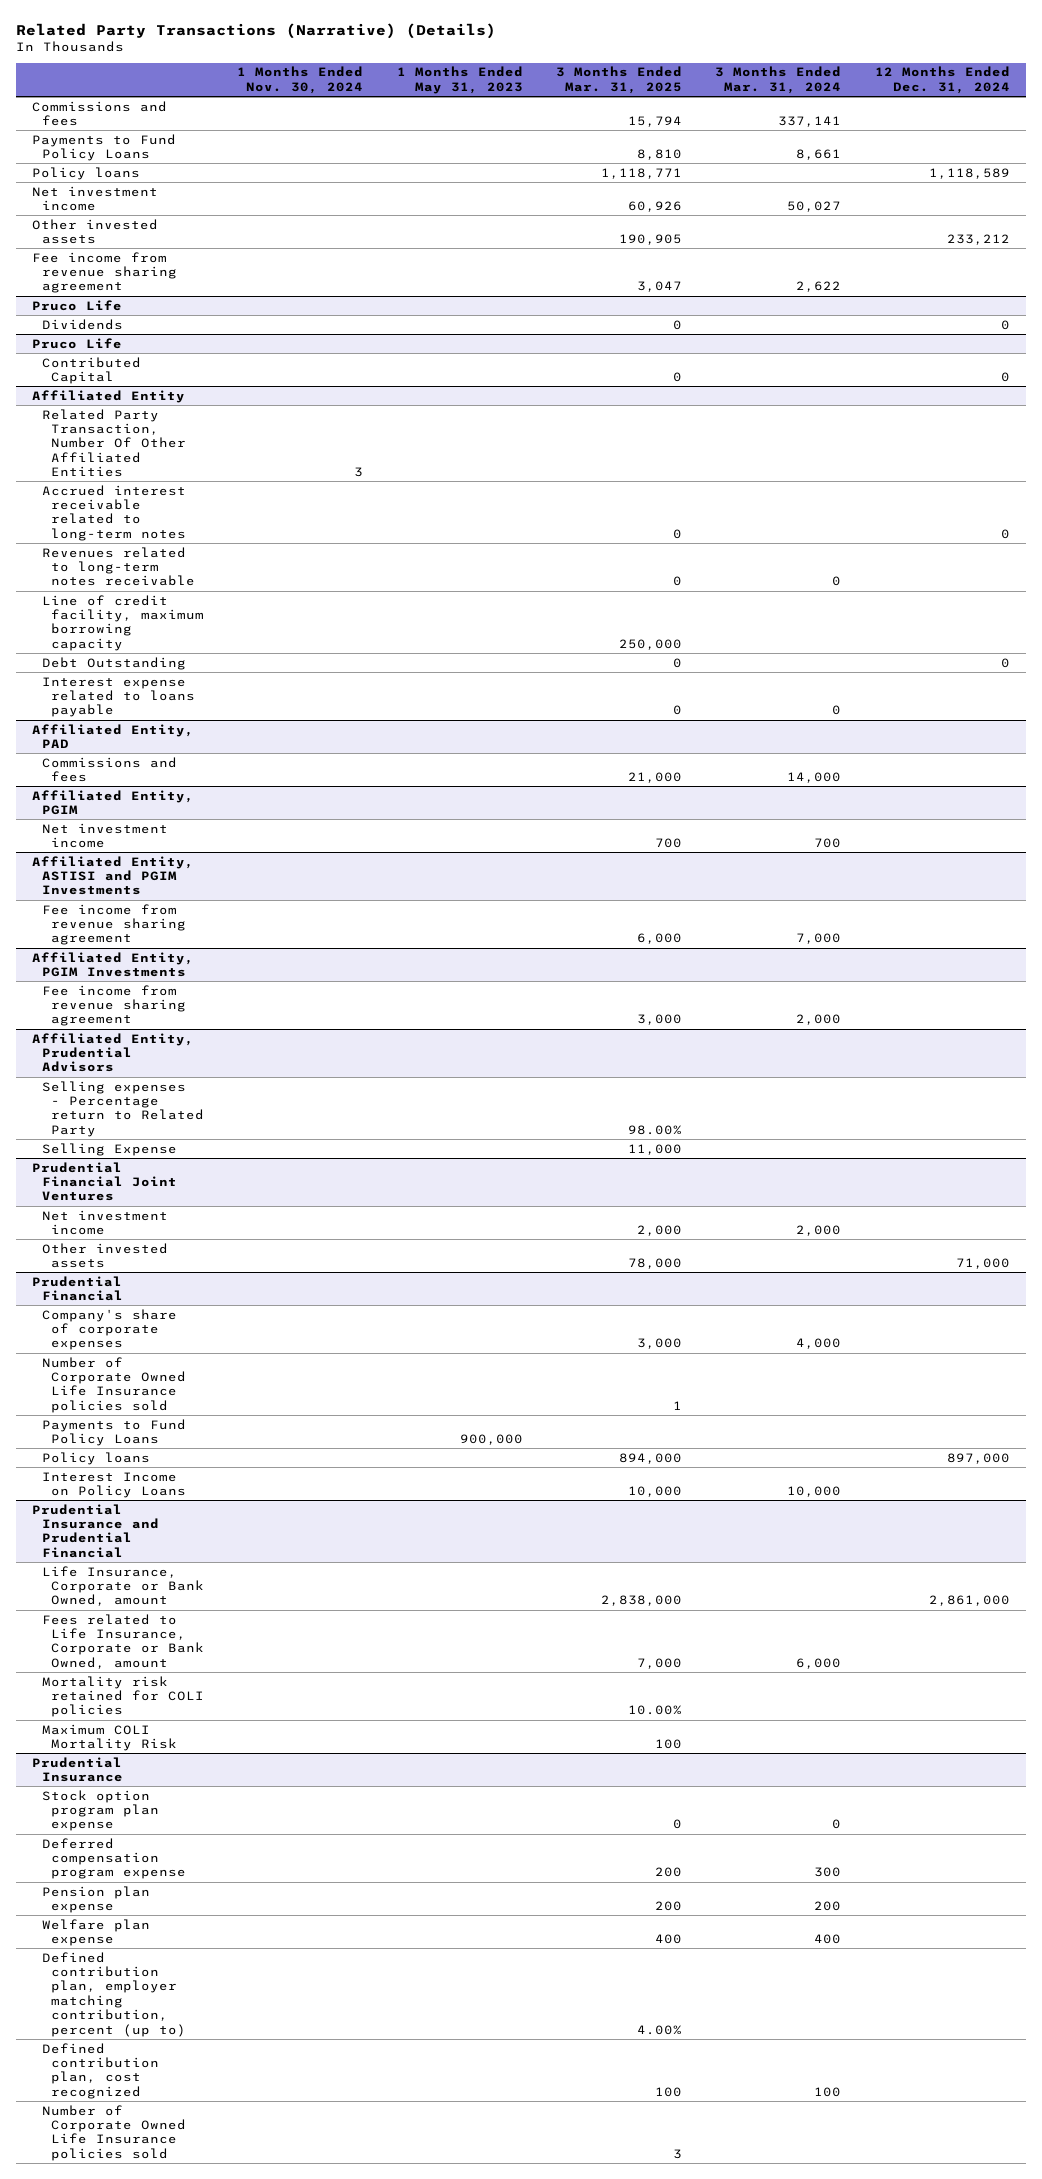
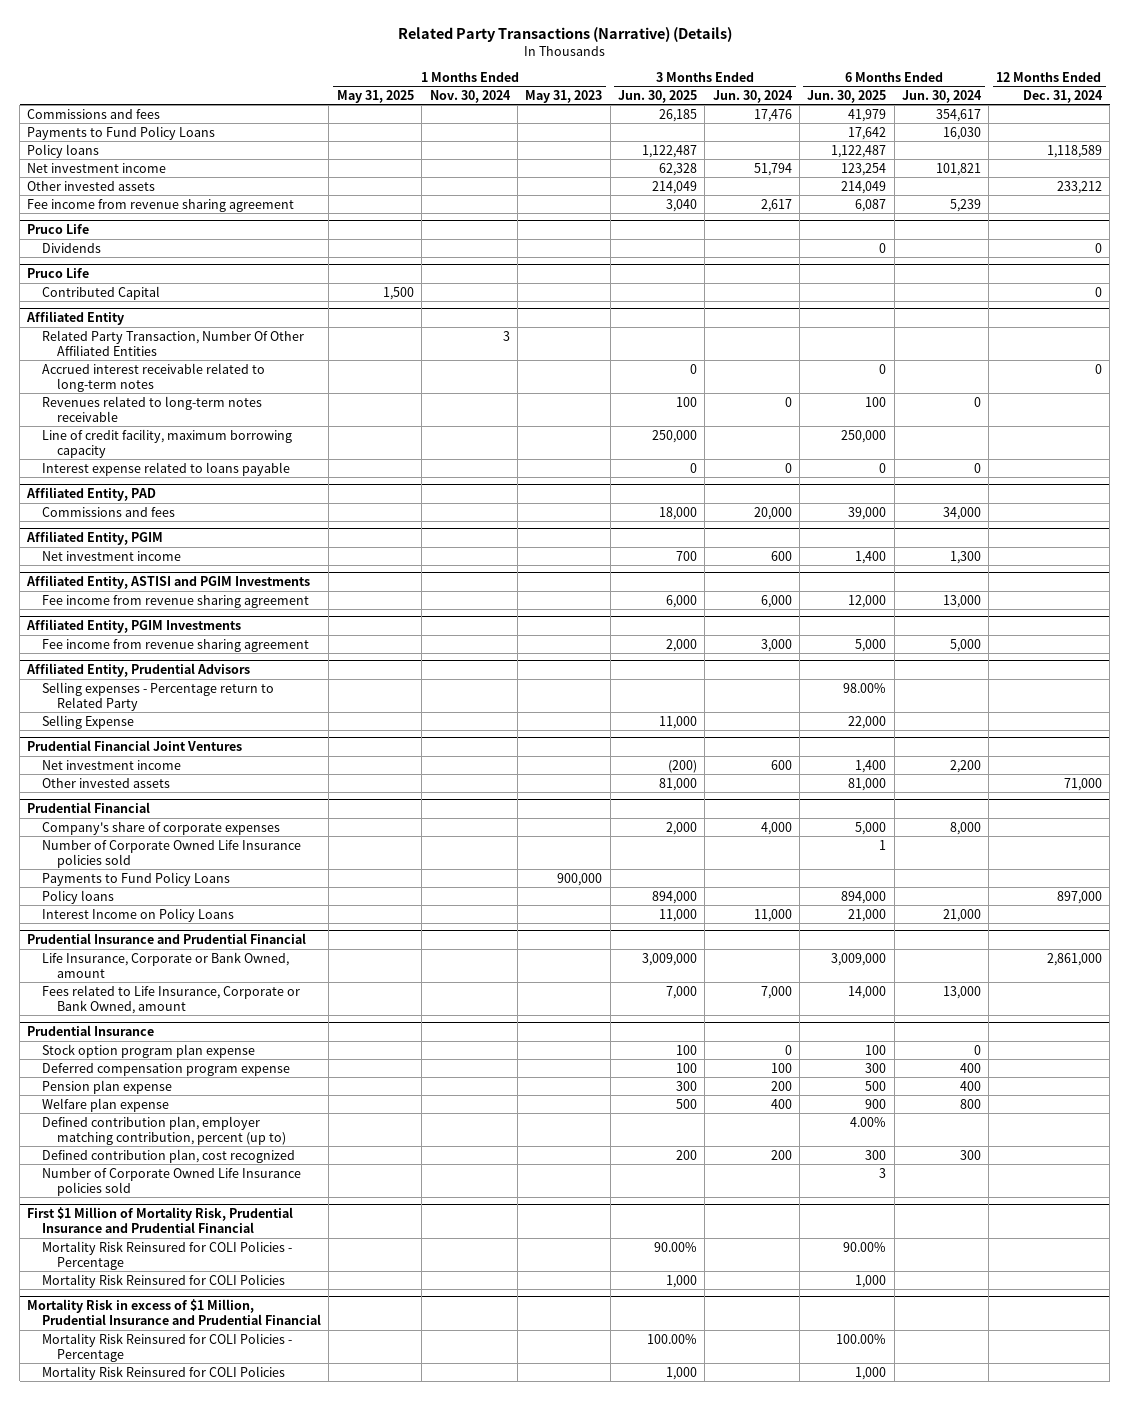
- | 1 Months Ended Nov. 30, 2024 | 1 Months Ended May 31, 2023 | 3 Months Ended Mar. 31, 2025 | 3 Months Ended Mar. 31, 2024 | 12 Months Ended Dec. 31, 2024
+ | 1 Months Ended May 31, 2025 | 1 Months Ended Nov. 30, 2024 | 1 Months Ended May 31, 2023 | 3 Months Ended Jun. 30, 2025 | 3 Months Ended Jun. 30, 2024 | 6 Months Ended Jun. 30, 2025 | 6 Months Ended Jun. 30, 2024 | 12 Months Ended Dec. 31, 2024
@ Affiliated Entity
- Debt Outstanding | | | 0 | | 0
@ Prudential Insurance and Prudential Financial
- Mortality risk retained for COLI policies | | | 10.00% | |
- Maximum COLI Mortality Risk | | | 100 | |
+ First $1 Million of Mortality Risk, Prudential Insurance and Prudential Financial
+ Mortality Risk Reinsured for COLI Policies - Percentage | | | | 90.00% | | 90.00% | |
+ Mortality Risk Reinsured for COLI Policies | | | | 1,000 | | 1,000 | |
+ Mortality Risk in excess of $1 Million, Prudential Insurance and Prudential Financial
+ Mortality Risk Reinsured for COLI Policies - Percentage | | | | 100.00% | | 100.00% | |
+ Mortality Risk Reinsured for COLI Policies | | | | 1,000 | | 1,000 | |

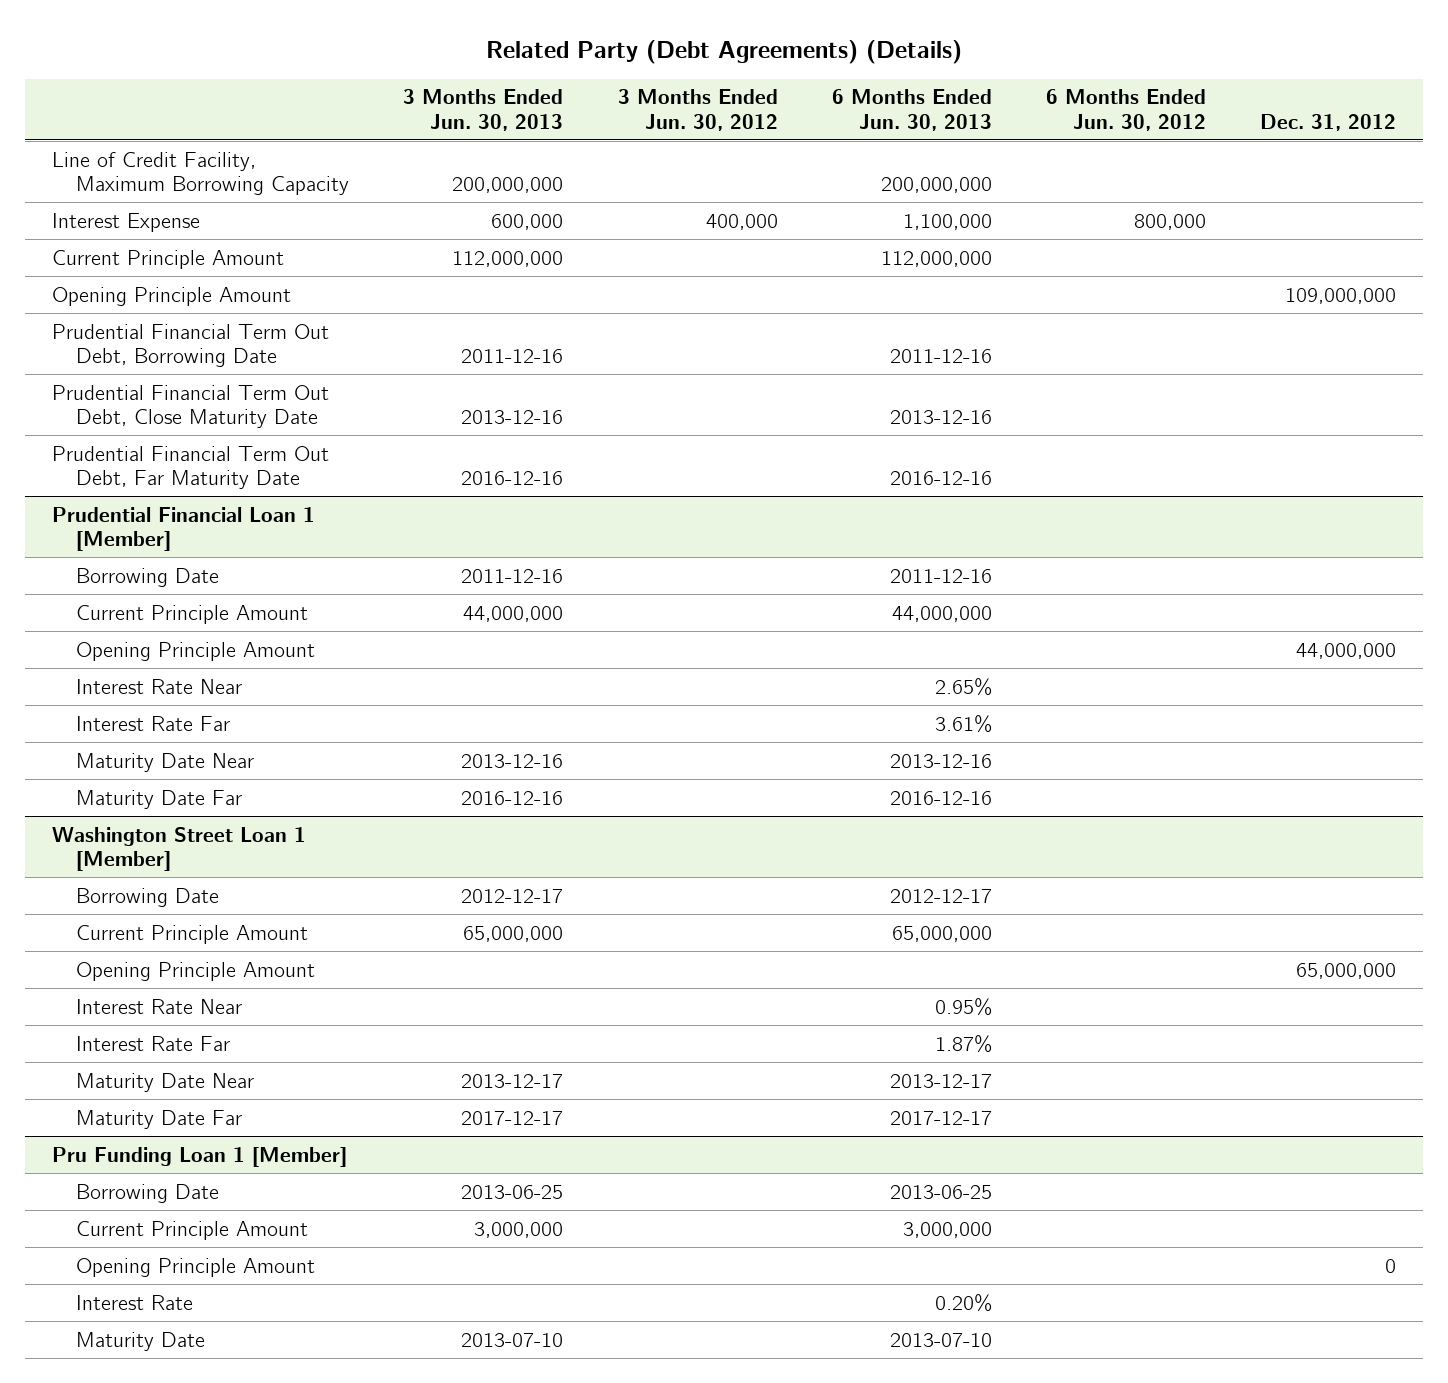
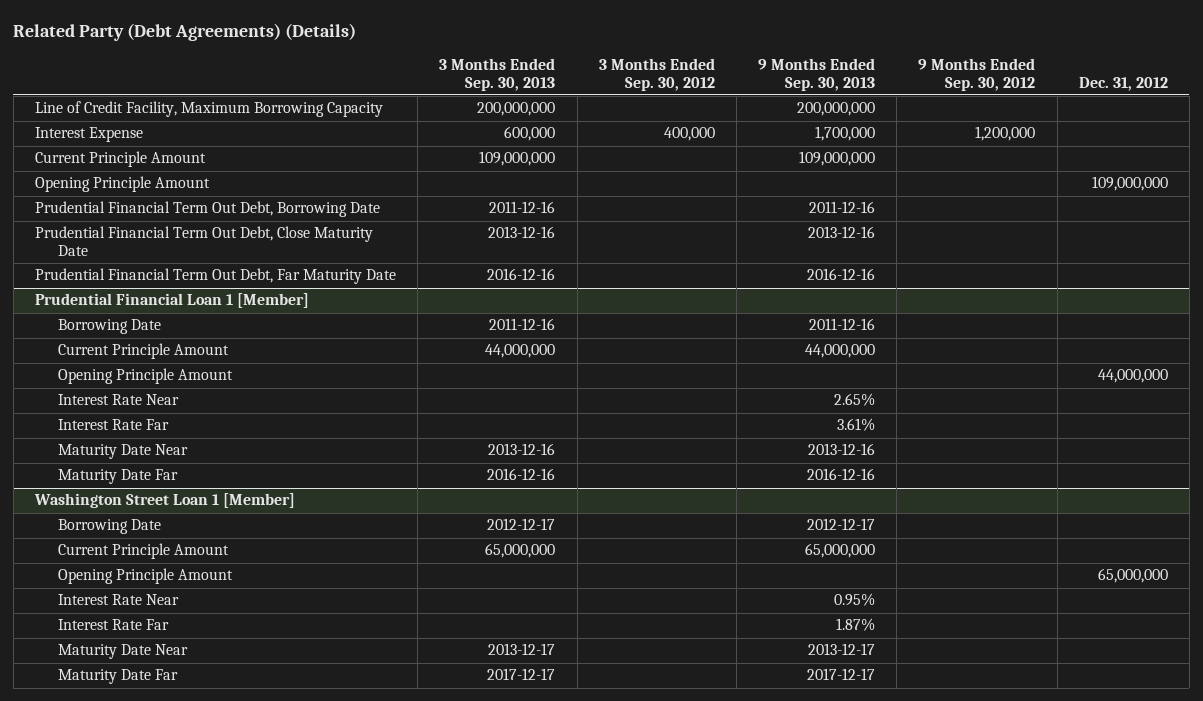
- | 3 Months Ended Jun. 30, 2013 | 3 Months Ended Jun. 30, 2012 | 6 Months Ended Jun. 30, 2013 | 6 Months Ended Jun. 30, 2012 | Dec. 31, 2012
+ | 3 Months Ended Sep. 30, 2013 | 3 Months Ended Sep. 30, 2012 | 9 Months Ended Sep. 30, 2013 | 9 Months Ended Sep. 30, 2012 | Dec. 31, 2012
- Pru Funding Loan 1 [Member]
- Borrowing Date | 2013-06-25 | | 2013-06-25 | |
- Current Principle Amount | 3,000,000 | | 3,000,000 | |
- Opening Principle Amount | | | | | 0
- Interest Rate | | | 0.20% | |
- Maturity Date | 2013-07-10 | | 2013-07-10 | |

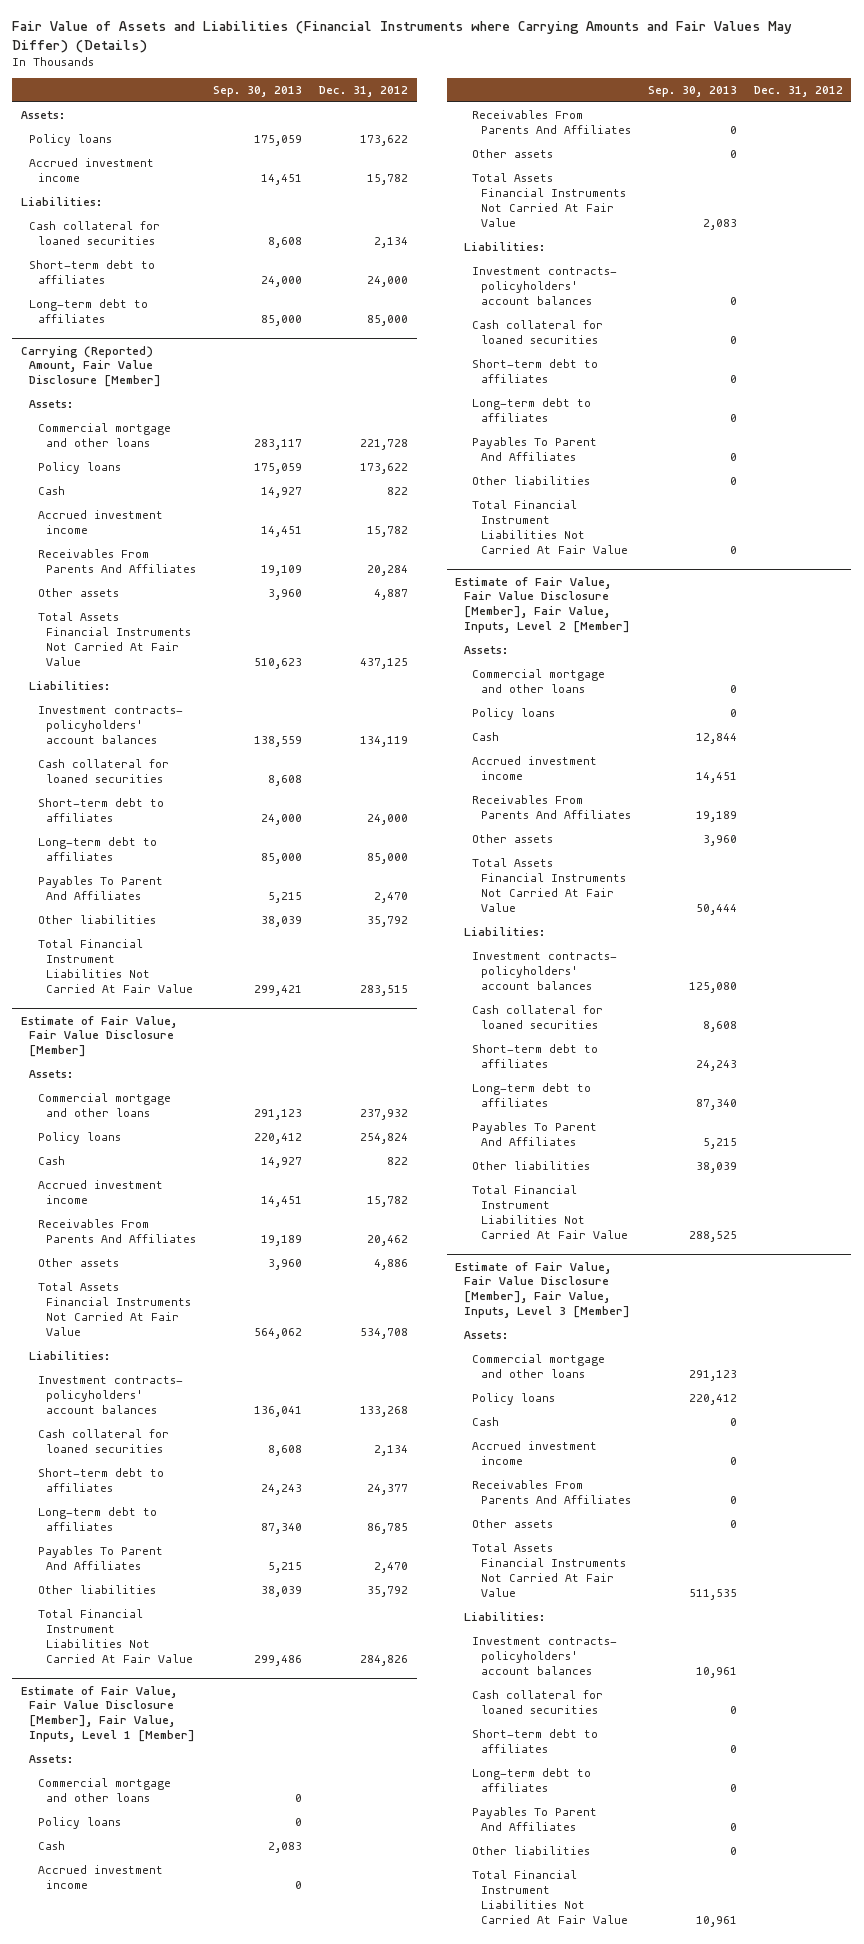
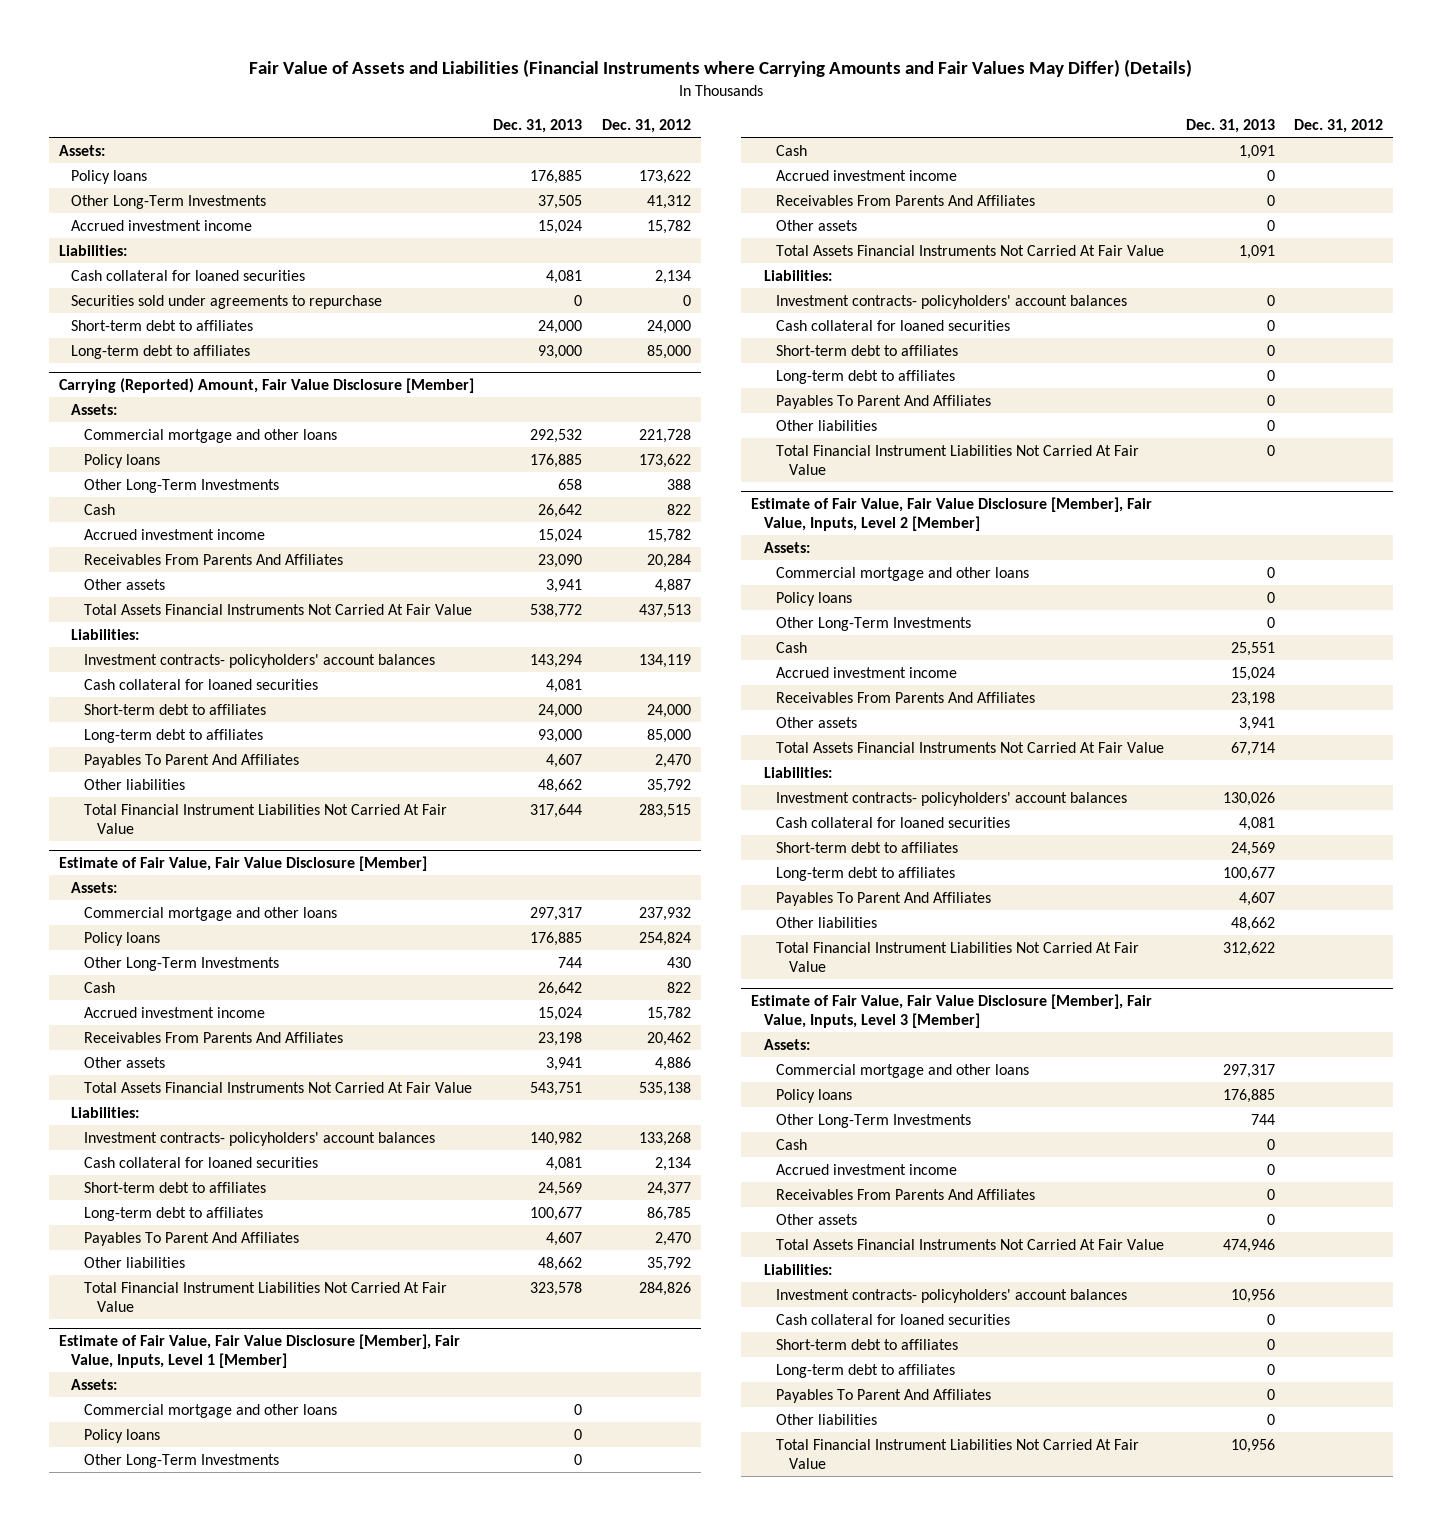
- | Sep. 30, 2013 | Dec. 31, 2012
+ | Dec. 31, 2013 | Dec. 31, 2012
+ Other Long-Term Investments | 37,505 | 41,312
+ Securities sold under agreements to repurchase | 0 | 0
@ Carrying (Reported) Amount, Fair Value Disclosure [Member]
+ Other Long-Term Investments | 658 | 388
- Total Assets Financial Instruments Not Carried At Fair Value | 510,623 | 437,125
+ Total Assets Financial Instruments Not Carried At Fair Value | 538,772 | 437,513
@ Estimate of Fair Value, Fair Value Disclosure [Member]
+ Other Long-Term Investments | 744 | 430
- Total Assets Financial Instruments Not Carried At Fair Value | 564,062 | 534,708
+ Total Assets Financial Instruments Not Carried At Fair Value | 543,751 | 535,138
@ Estimate of Fair Value, Fair Value Disclosure [Member], Fair Value, Inputs, Level 1 [Member]
+ Other Long-Term Investments | 0 |
@ Estimate of Fair Value, Fair Value Disclosure [Member], Fair Value, Inputs, Level 2 [Member]
+ Other Long-Term Investments | 0 |
@ Estimate of Fair Value, Fair Value Disclosure [Member], Fair Value, Inputs, Level 3 [Member]
+ Other Long-Term Investments | 744 |

